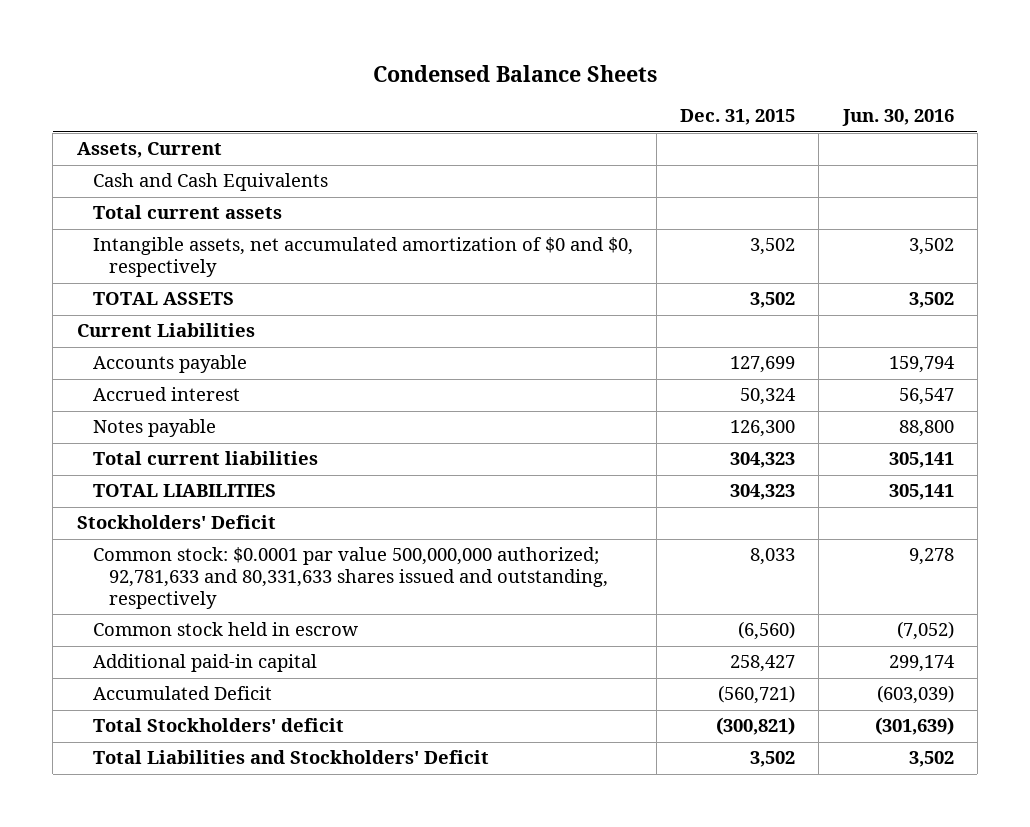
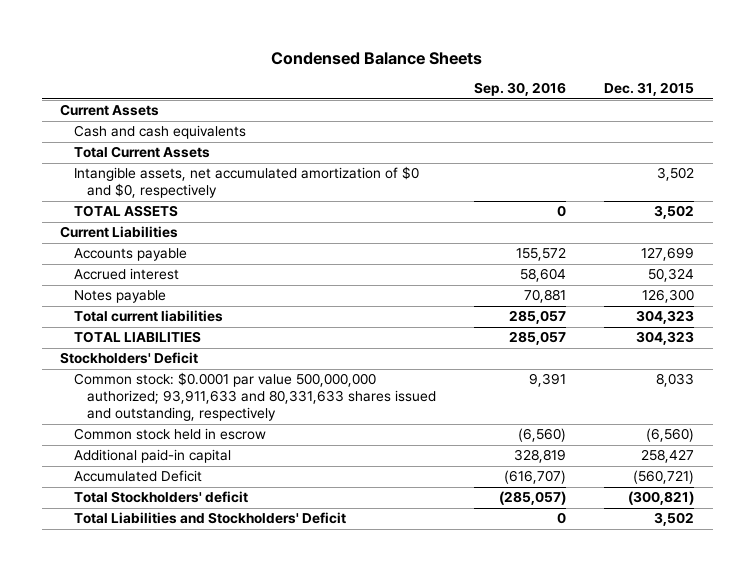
- | Dec. 31, 2015 | Jun. 30, 2016
+ | Sep. 30, 2016 | Dec. 31, 2015
- Assets, Current
- Cash and Cash Equivalents
- Total current assets
+ Current Assets
+ Cash and cash equivalents
+ Total Current Assets
- Common stock: $0.0001 par value 500,000,000 authorized; 92,781,633 and 80,331,633 shares issued and outstanding, respectively | 8,033 | 9,278
+ Common stock: $0.0001 par value 500,000,000 authorized; 93,911,633 and 80,331,633 shares issued and outstanding, respectively | 9,391 | 8,033

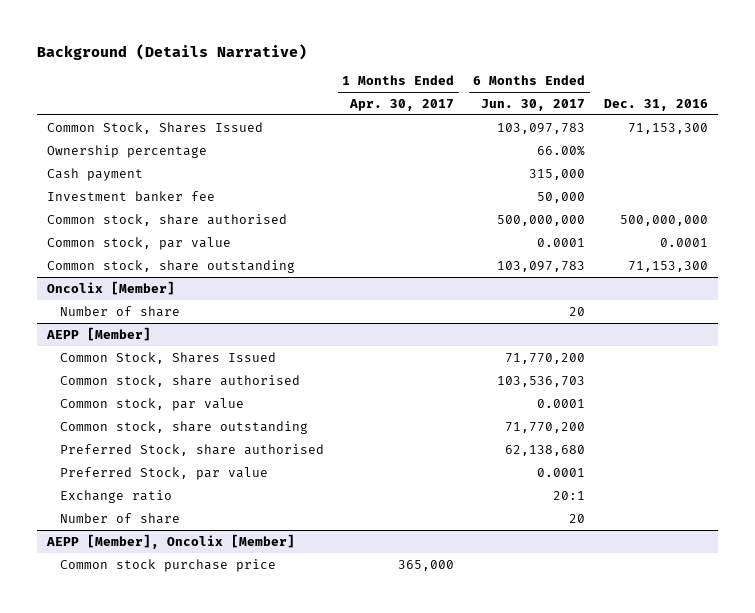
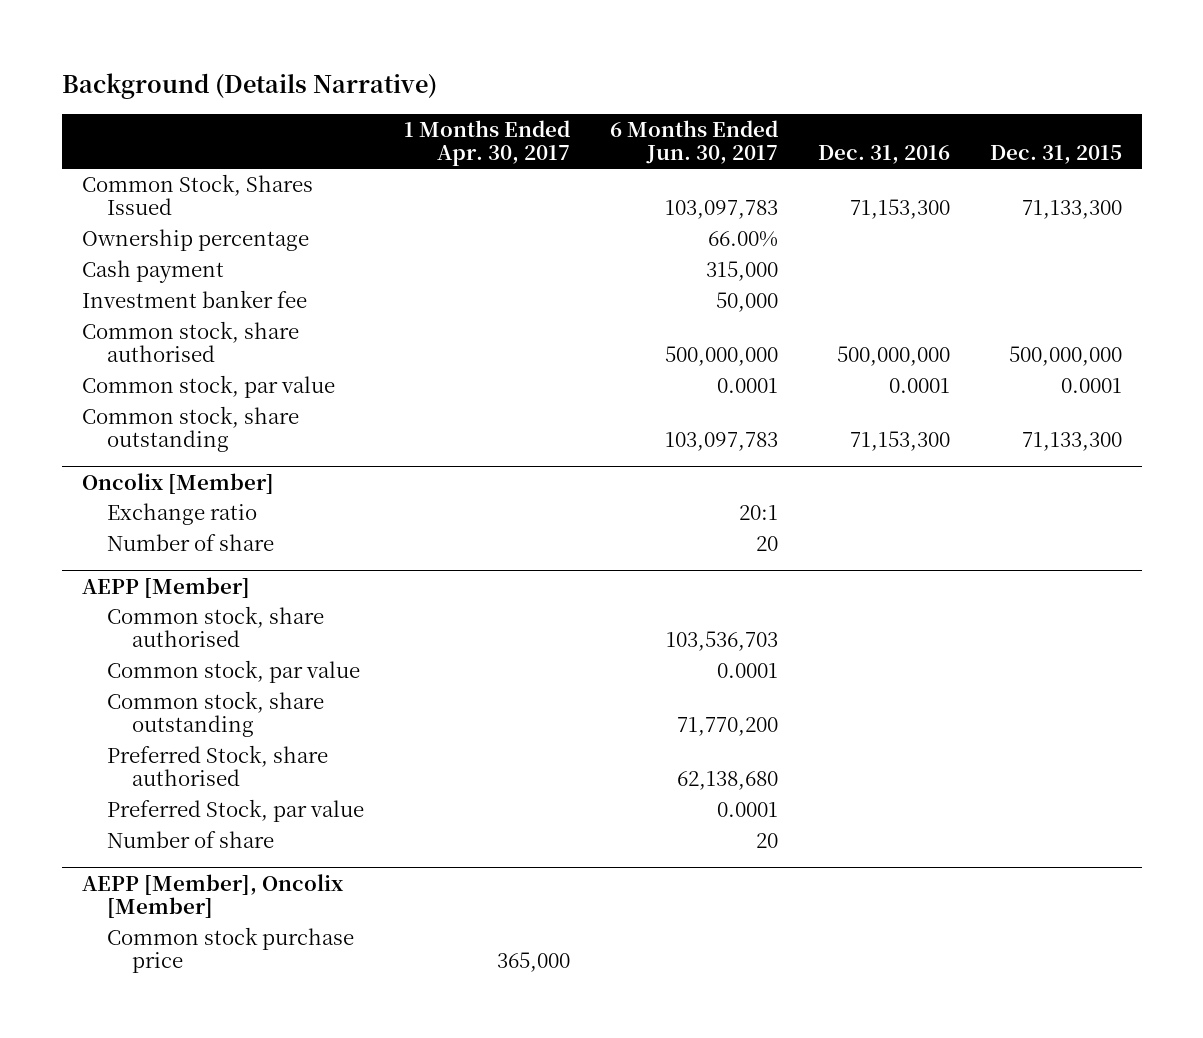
- | 1 Months Ended Apr. 30, 2017 | 6 Months Ended Jun. 30, 2017 | Dec. 31, 2016
+ | 1 Months Ended Apr. 30, 2017 | 6 Months Ended Jun. 30, 2017 | Dec. 31, 2016 | Dec. 31, 2015
@ Oncolix [Member]
+ Exchange ratio | | 20:1 | |
@ AEPP [Member]
- Common Stock, Shares Issued | | 71,770,200 |
- Exchange ratio | | 20:1 |

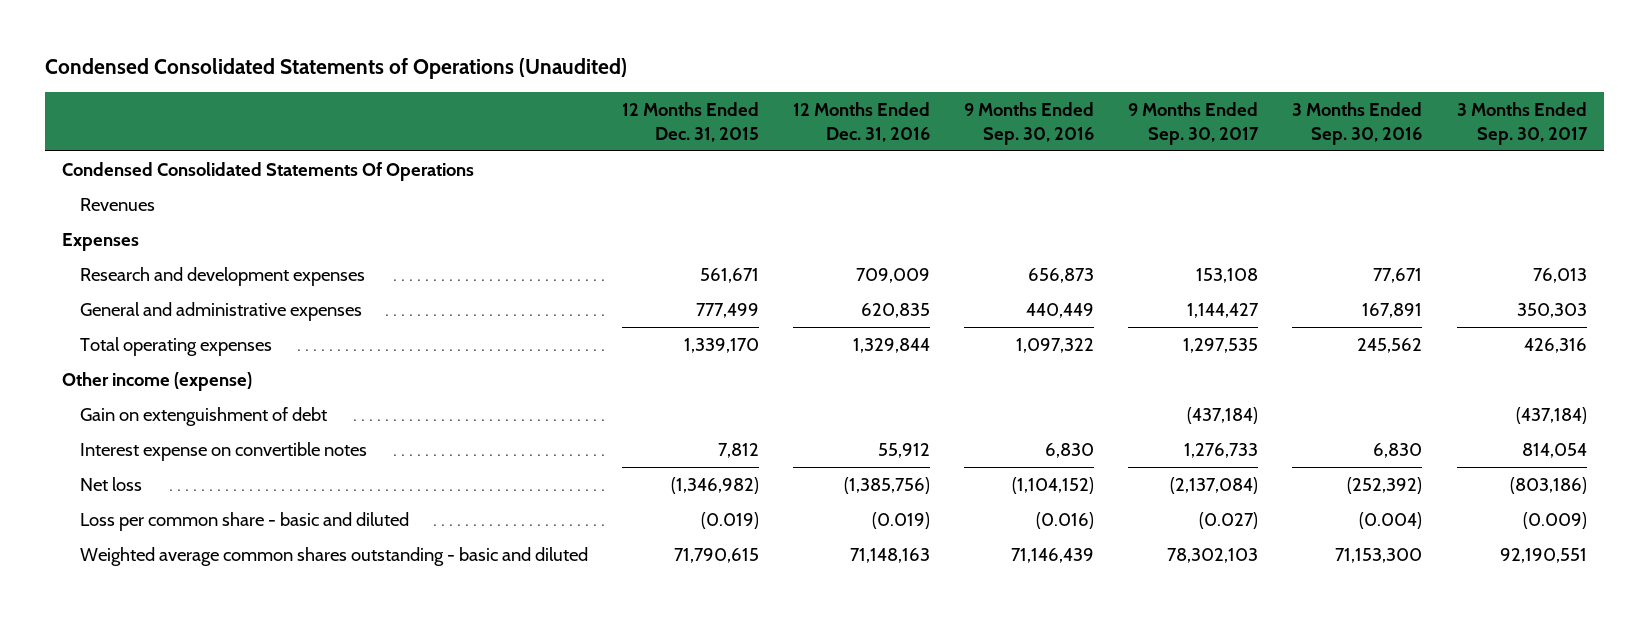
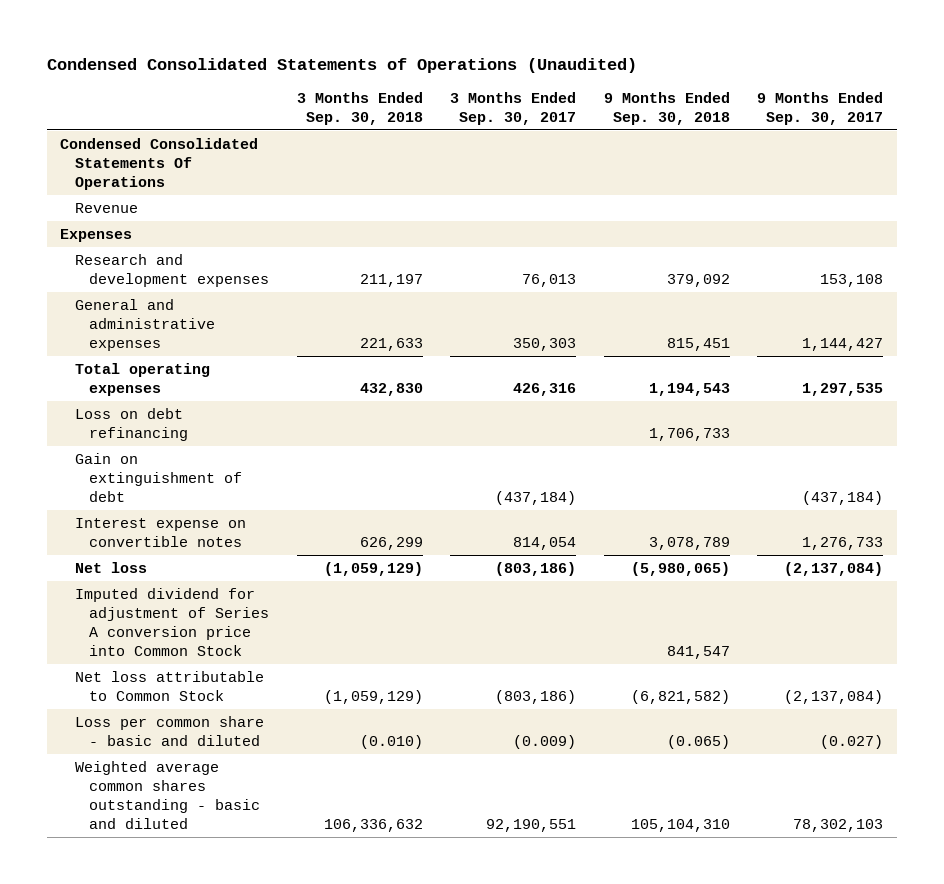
- | 12 Months Ended Dec. 31, 2015 | 12 Months Ended Dec. 31, 2016 | 9 Months Ended Sep. 30, 2016 | 9 Months Ended Sep. 30, 2017 | 3 Months Ended Sep. 30, 2016 | 3 Months Ended Sep. 30, 2017
+ | 3 Months Ended Sep. 30, 2018 | 3 Months Ended Sep. 30, 2017 | 9 Months Ended Sep. 30, 2018 | 9 Months Ended Sep. 30, 2017
- Revenues
+ Revenue
- Other income (expense)
- Gain on extenguishment of debt | | | | (437,184) | | (437,184)
+ Loss on debt refinancing | | | 1,706,733 |
+ Gain on extinguishment of debt | | (437,184) | | (437,184)
+ Imputed dividend for adjustment of Series A conversion price into Common Stock | | | 841,547 |
+ Net loss attributable to Common Stock | (1,059,129) | (803,186) | (6,821,582) | (2,137,084)

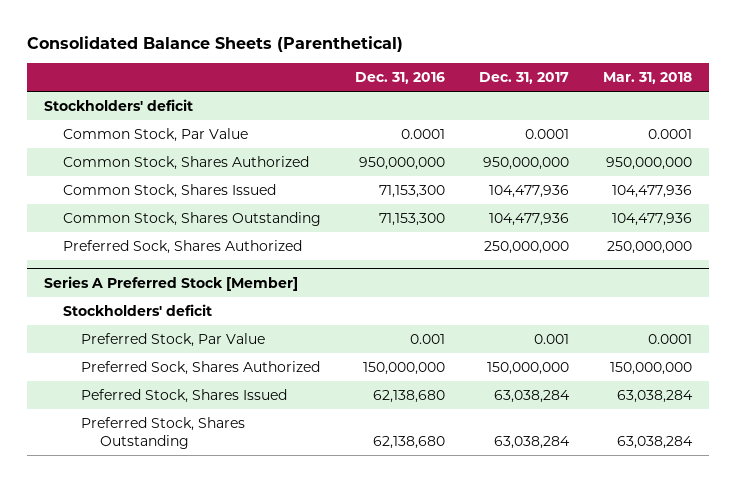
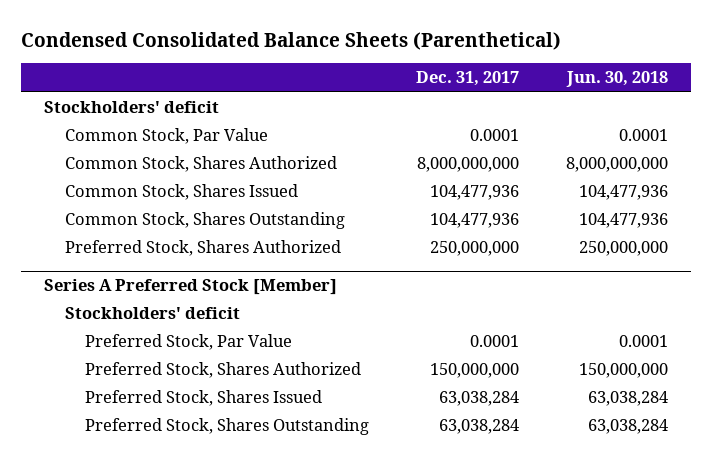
- Consolidated Balance Sheets (Parenthetical)
+ Condensed Consolidated Balance Sheets (Parenthetical)
- | Dec. 31, 2016 | Dec. 31, 2017 | Mar. 31, 2018
+ | Dec. 31, 2017 | Jun. 30, 2018
- Common Stock, Shares Authorized | 950,000,000 | 950,000,000 | 950,000,000
+ Common Stock, Shares Authorized | 8,000,000,000 | 8,000,000,000
- Preferred Sock, Shares Authorized | | 250,000,000 | 250,000,000
+ Preferred Stock, Shares Authorized | 250,000,000 | 250,000,000
@ Series A Preferred Stock [Member]
- Preferred Stock, Par Value | 0.001 | 0.001 | 0.0001
- Preferred Sock, Shares Authorized | 150,000,000 | 150,000,000 | 150,000,000
- Peferred Stock, Shares Issued | 62,138,680 | 63,038,284 | 63,038,284
+ Preferred Stock, Par Value | 0.0001 | 0.0001
+ Preferred Stock, Shares Authorized | 150,000,000 | 150,000,000
+ Preferred Stock, Shares Issued | 63,038,284 | 63,038,284

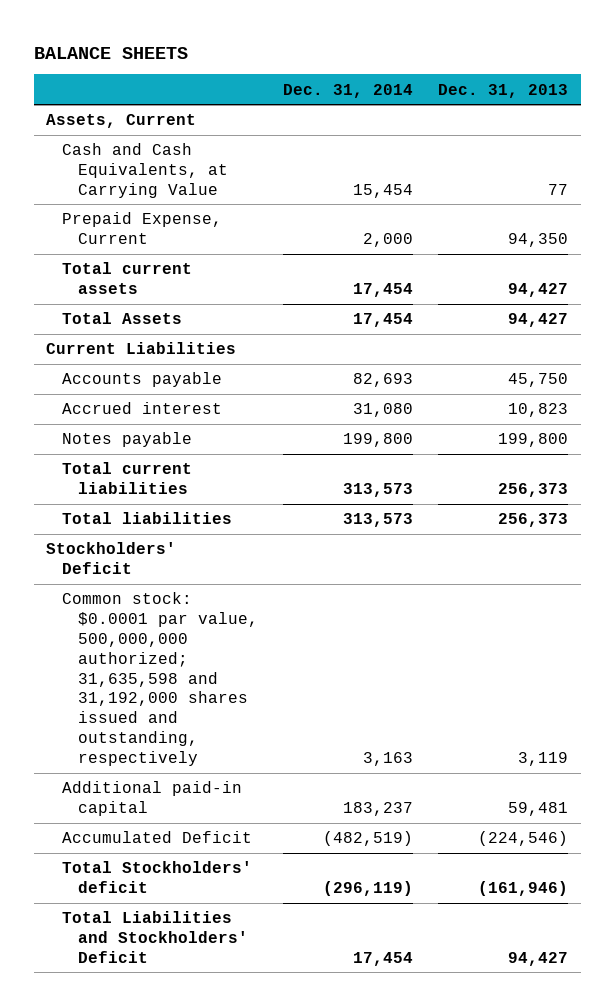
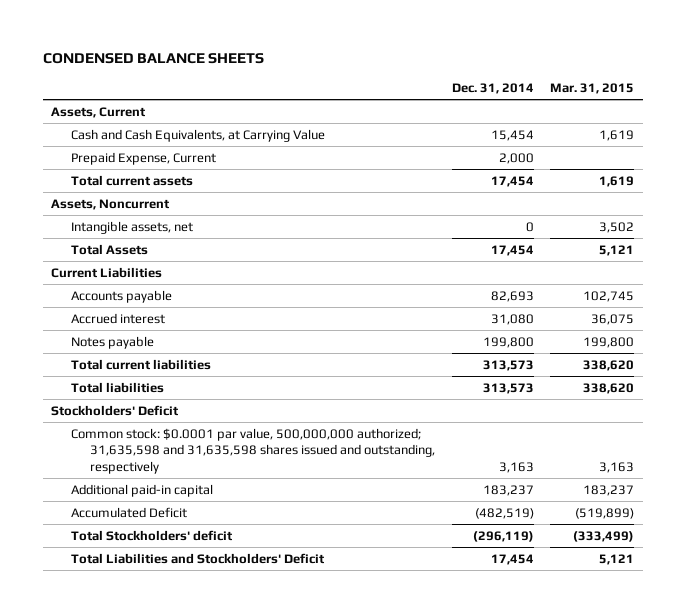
- BALANCE SHEETS
+ CONDENSED BALANCE SHEETS
- | Dec. 31, 2014 | Dec. 31, 2013
+ | Dec. 31, 2014 | Mar. 31, 2015
+ Assets, Noncurrent
+ Intangible assets, net | 0 | 3,502
- Common stock: $0.0001 par value, 500,000,000 authorized; 31,635,598 and 31,192,000 shares issued and outstanding, respectively | 3,163 | 3,119
+ Common stock: $0.0001 par value, 500,000,000 authorized; 31,635,598 and 31,635,598 shares issued and outstanding, respectively | 3,163 | 3,163

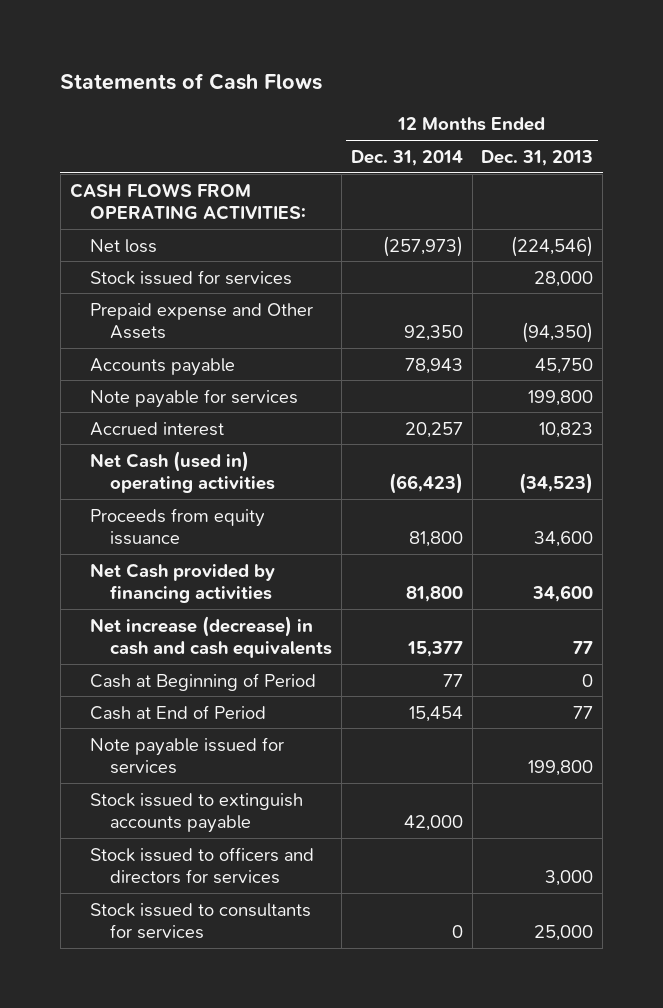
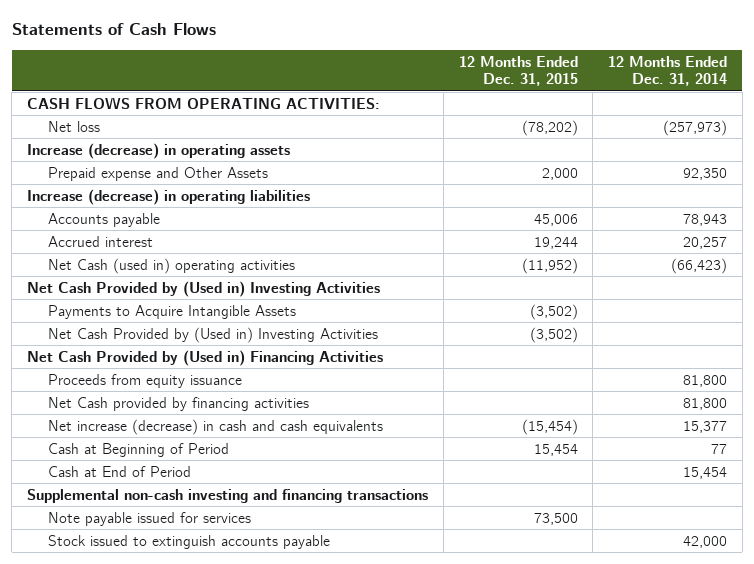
- | 12 Months Ended Dec. 31, 2014 | 12 Months Ended Dec. 31, 2013
+ | 12 Months Ended Dec. 31, 2015 | 12 Months Ended Dec. 31, 2014
- Stock issued for services | | 28,000
+ Increase (decrease) in operating assets
+ Increase (decrease) in operating liabilities
- Note payable for services | | 199,800
+ Net Cash Provided by (Used in) Investing Activities
+ Payments to Acquire Intangible Assets | (3,502) |
+ Net Cash Provided by (Used in) Investing Activities | (3,502) |
+ Net Cash Provided by (Used in) Financing Activities
+ Supplemental non-cash investing and financing transactions
- Stock issued to officers and directors for services | | 3,000
- Stock issued to consultants for services | 0 | 25,000

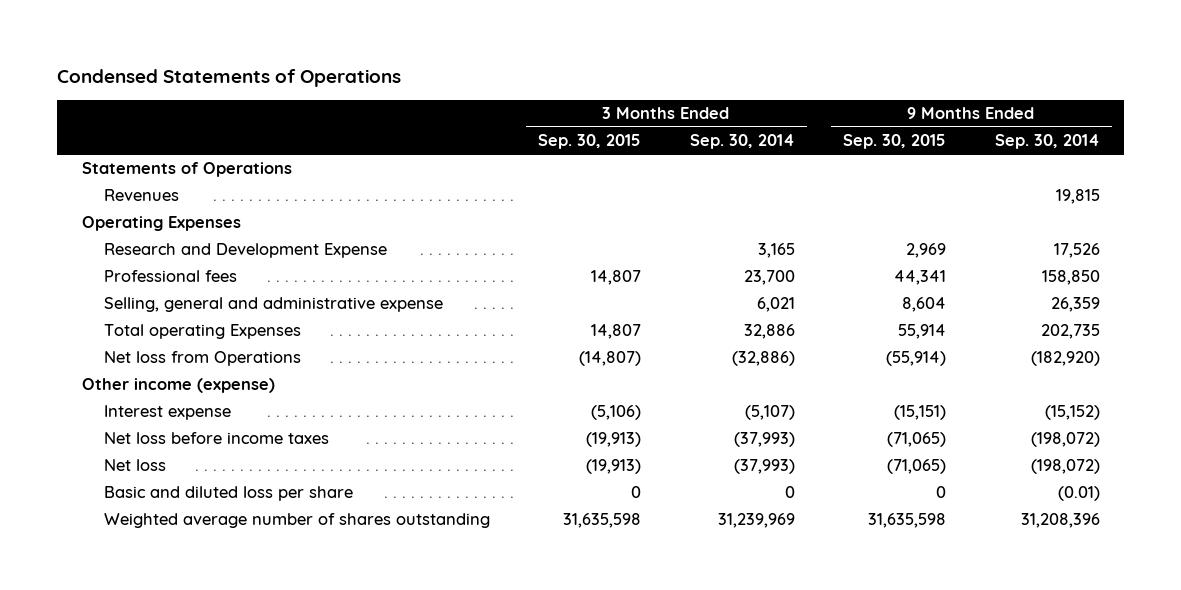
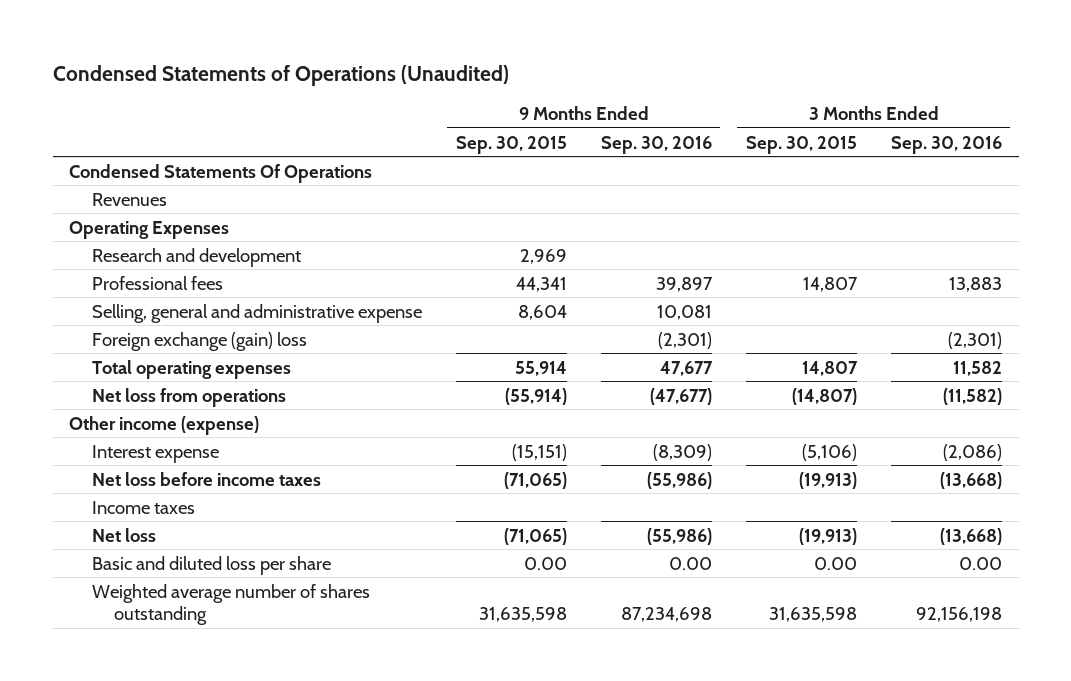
- Condensed Statements of Operations
+ Condensed Statements of Operations (Unaudited)
- | 3 Months Ended Sep. 30, 2015 | 3 Months Ended Sep. 30, 2014 | 9 Months Ended Sep. 30, 2015 | 9 Months Ended Sep. 30, 2014
+ | 9 Months Ended Sep. 30, 2015 | 9 Months Ended Sep. 30, 2016 | 3 Months Ended Sep. 30, 2015 | 3 Months Ended Sep. 30, 2016
- Statements of Operations
+ Condensed Statements Of Operations
- Research and Development Expense | | 3,165 | 2,969 | 17,526
+ Research and development | 2,969 | | |
- Total operating Expenses | 14,807 | 32,886 | 55,914 | 202,735
- Net loss from Operations | (14,807) | (32,886) | (55,914) | (182,920)
+ Foreign exchange (gain) loss | | (2,301) | | (2,301)
+ Total operating expenses | 55,914 | 47,677 | 14,807 | 11,582
+ Net loss from operations | (55,914) | (47,677) | (14,807) | (11,582)
+ Income taxes
- Basic and diluted loss per share | 0 | 0 | 0 | (0.01)
+ Basic and diluted loss per share | 0.00 | 0.00 | 0.00 | 0.00

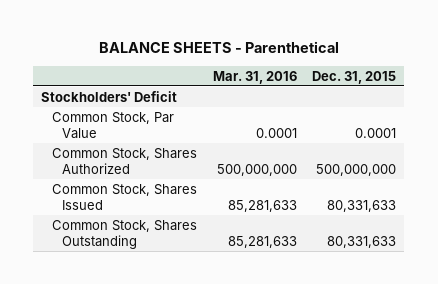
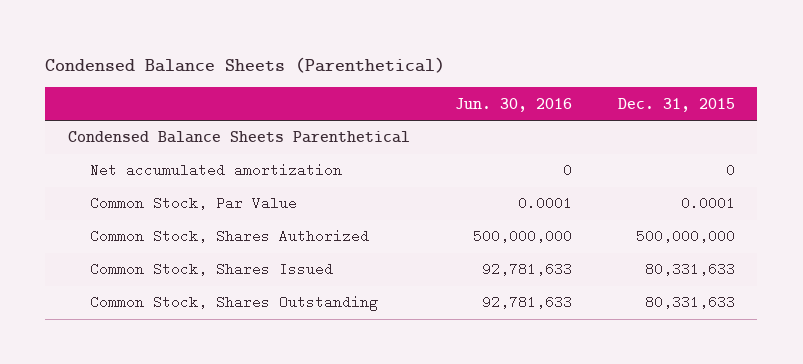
- BALANCE SHEETS - Parenthetical
+ Condensed Balance Sheets (Parenthetical)
- | Mar. 31, 2016 | Dec. 31, 2015
+ | Jun. 30, 2016 | Dec. 31, 2015
- Stockholders' Deficit
+ Condensed Balance Sheets Parenthetical
+ Net accumulated amortization | 0 | 0

